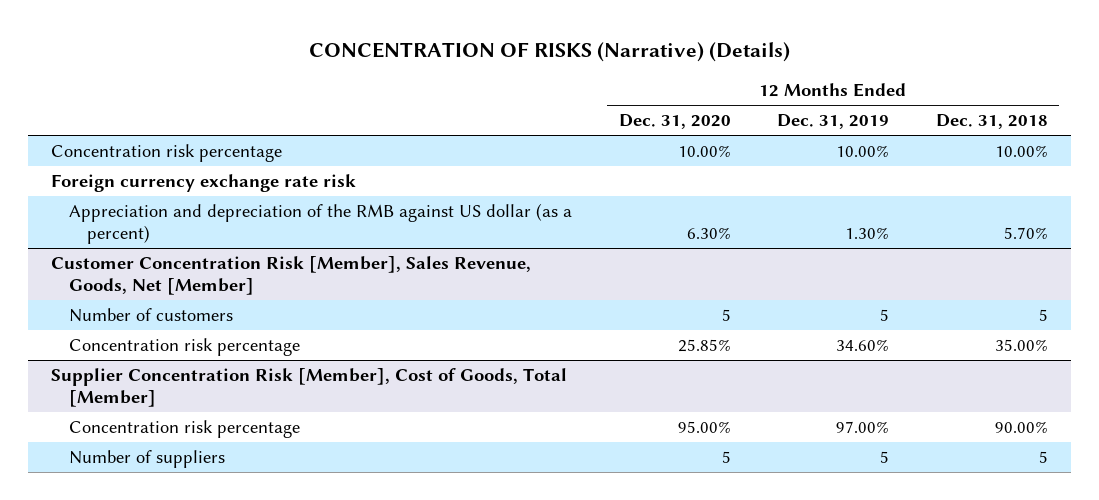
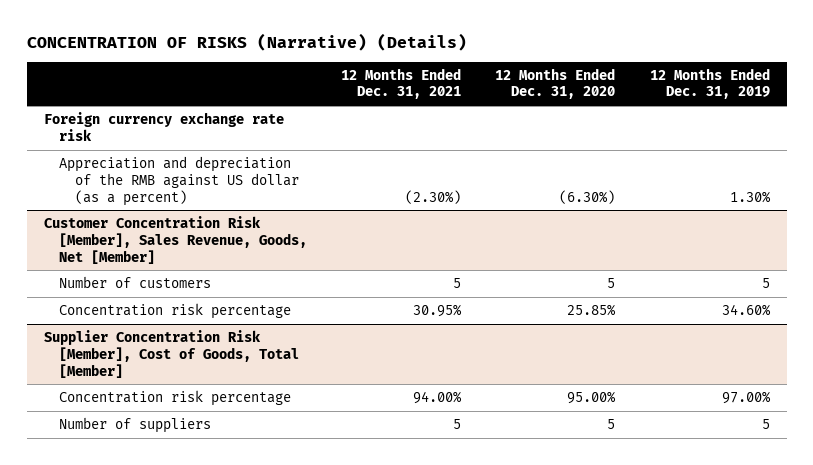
- | 12 Months Ended Dec. 31, 2020 | 12 Months Ended Dec. 31, 2019 | 12 Months Ended Dec. 31, 2018
+ | 12 Months Ended Dec. 31, 2021 | 12 Months Ended Dec. 31, 2020 | 12 Months Ended Dec. 31, 2019
- Concentration risk percentage | 10.00% | 10.00% | 10.00%
- Appreciation and depreciation of the RMB against US dollar (as a percent) | 6.30% | 1.30% | 5.70%
+ Appreciation and depreciation of the RMB against US dollar (as a percent) | (2.30%) | (6.30%) | 1.30%

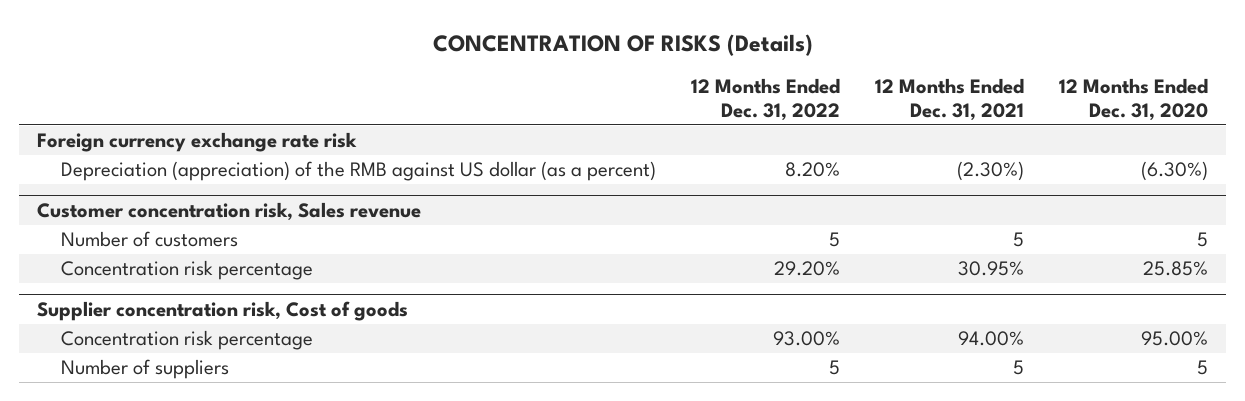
- CONCENTRATION OF RISKS (Narrative) (Details)
+ CONCENTRATION OF RISKS (Details)
- | 12 Months Ended Dec. 31, 2021 | 12 Months Ended Dec. 31, 2020 | 12 Months Ended Dec. 31, 2019
+ | 12 Months Ended Dec. 31, 2022 | 12 Months Ended Dec. 31, 2021 | 12 Months Ended Dec. 31, 2020
- Appreciation and depreciation of the RMB against US dollar (as a percent) | (2.30%) | (6.30%) | 1.30%
- Customer Concentration Risk [Member], Sales Revenue, Goods, Net [Member]
+ Depreciation (appreciation) of the RMB against US dollar (as a percent) | 8.20% | (2.30%) | (6.30%)
+ Customer concentration risk, Sales revenue
- Supplier Concentration Risk [Member], Cost of Goods, Total [Member]
+ Supplier concentration risk, Cost of goods

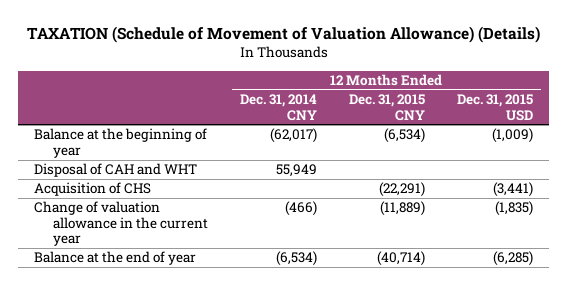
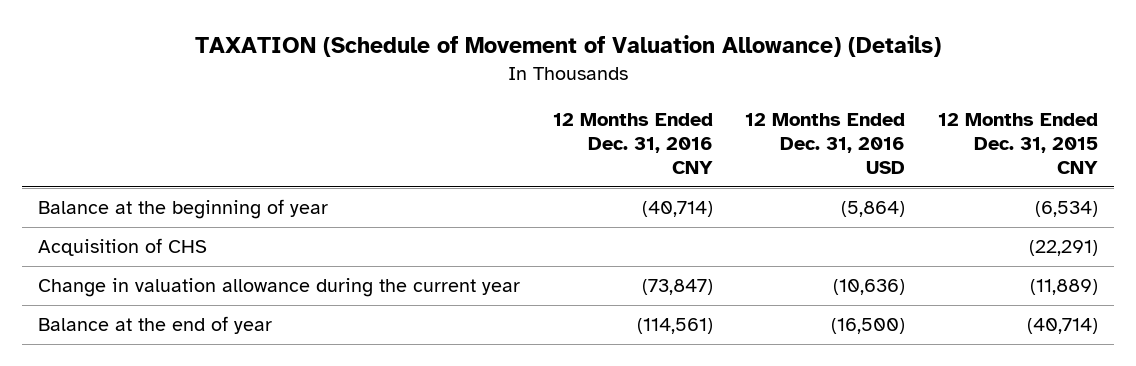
- | 12 Months Ended Dec. 31, 2014 CNY | 12 Months Ended Dec. 31, 2015 CNY | 12 Months Ended Dec. 31, 2015 USD
+ | 12 Months Ended Dec. 31, 2016 CNY | 12 Months Ended Dec. 31, 2016 USD | 12 Months Ended Dec. 31, 2015 CNY
- Disposal of CAH and WHT | 55,949 | |
- Change of valuation allowance in the current year | (466) | (11,889) | (1,835)
+ Change in valuation allowance during the current year | (73,847) | (10,636) | (11,889)

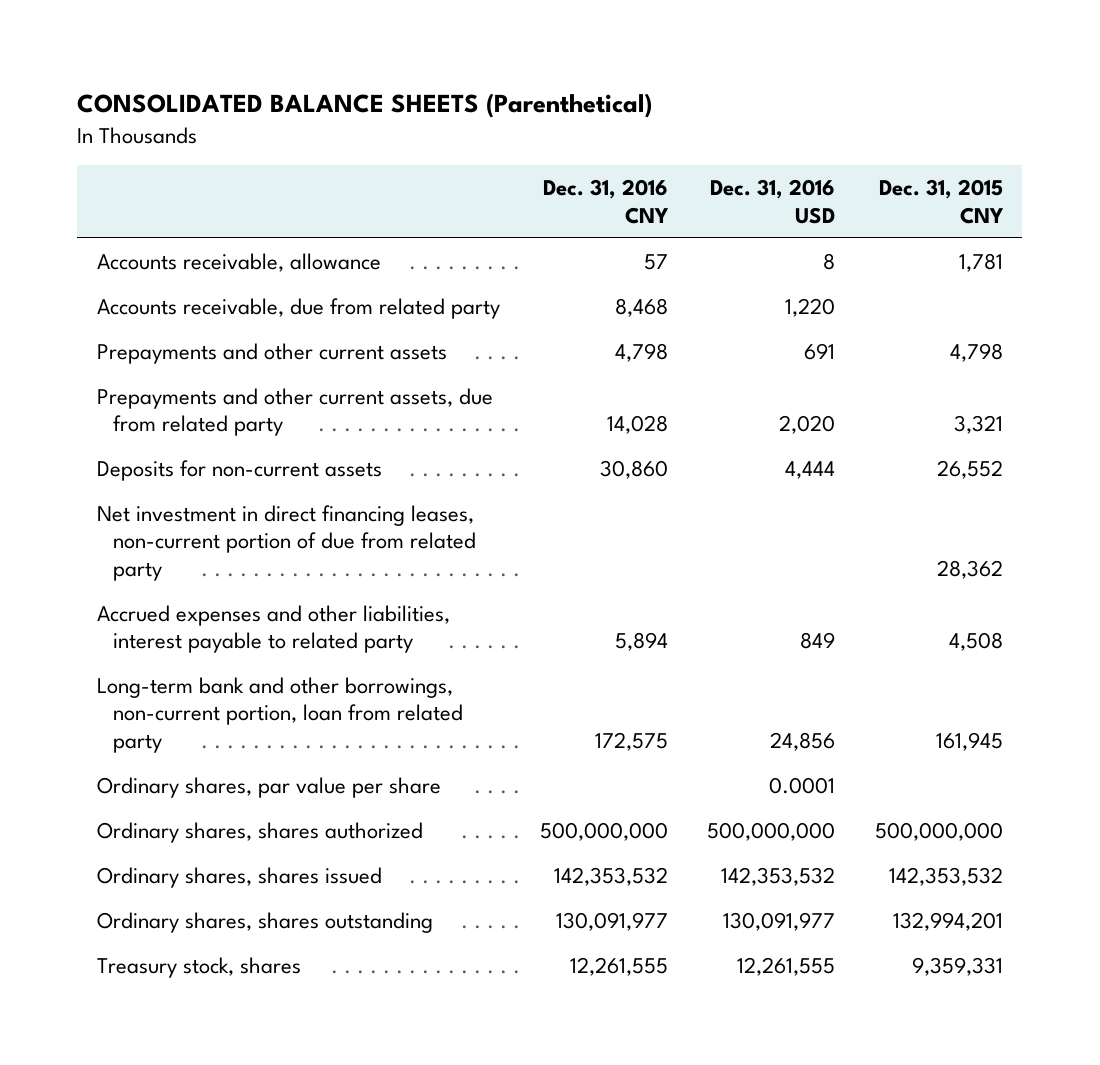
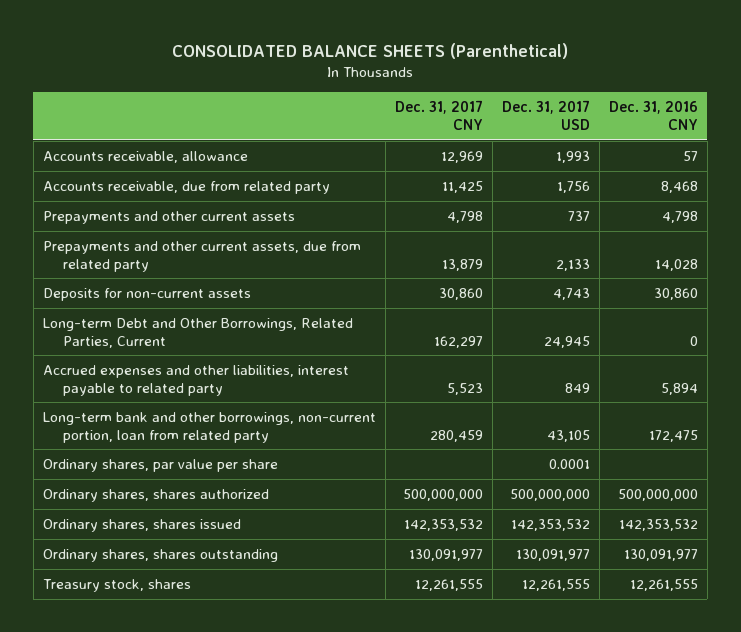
- | Dec. 31, 2016 CNY | Dec. 31, 2016 USD | Dec. 31, 2015 CNY
+ | Dec. 31, 2017 CNY | Dec. 31, 2017 USD | Dec. 31, 2016 CNY
- Net investment in direct financing leases, non-current portion of due from related party | | | 28,362
+ Long-term Debt and Other Borrowings, Related Parties, Current | 162,297 | 24,945 | 0
- Long-term bank and other borrowings, non-current portion, loan from related party | 172,575 | 24,856 | 161,945
+ Long-term bank and other borrowings, non-current portion, loan from related party | 280,459 | 43,105 | 172,475

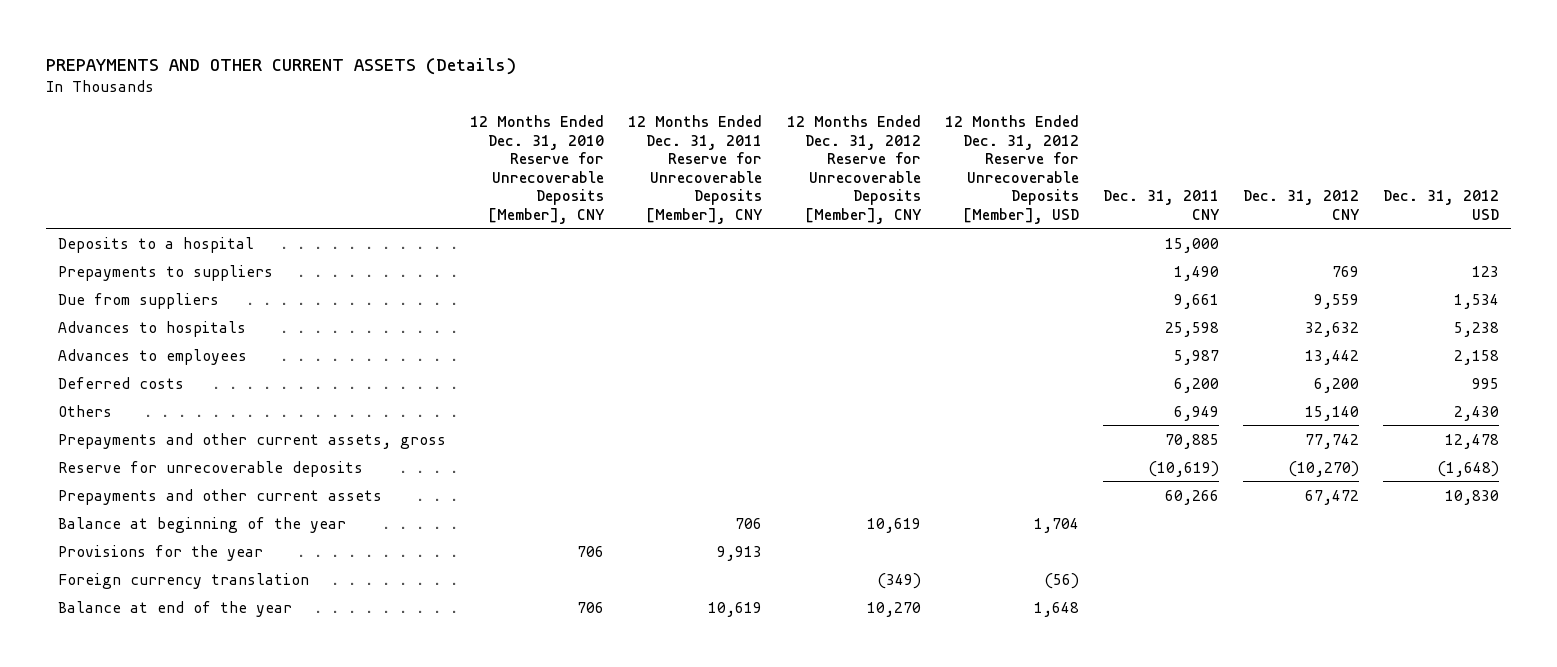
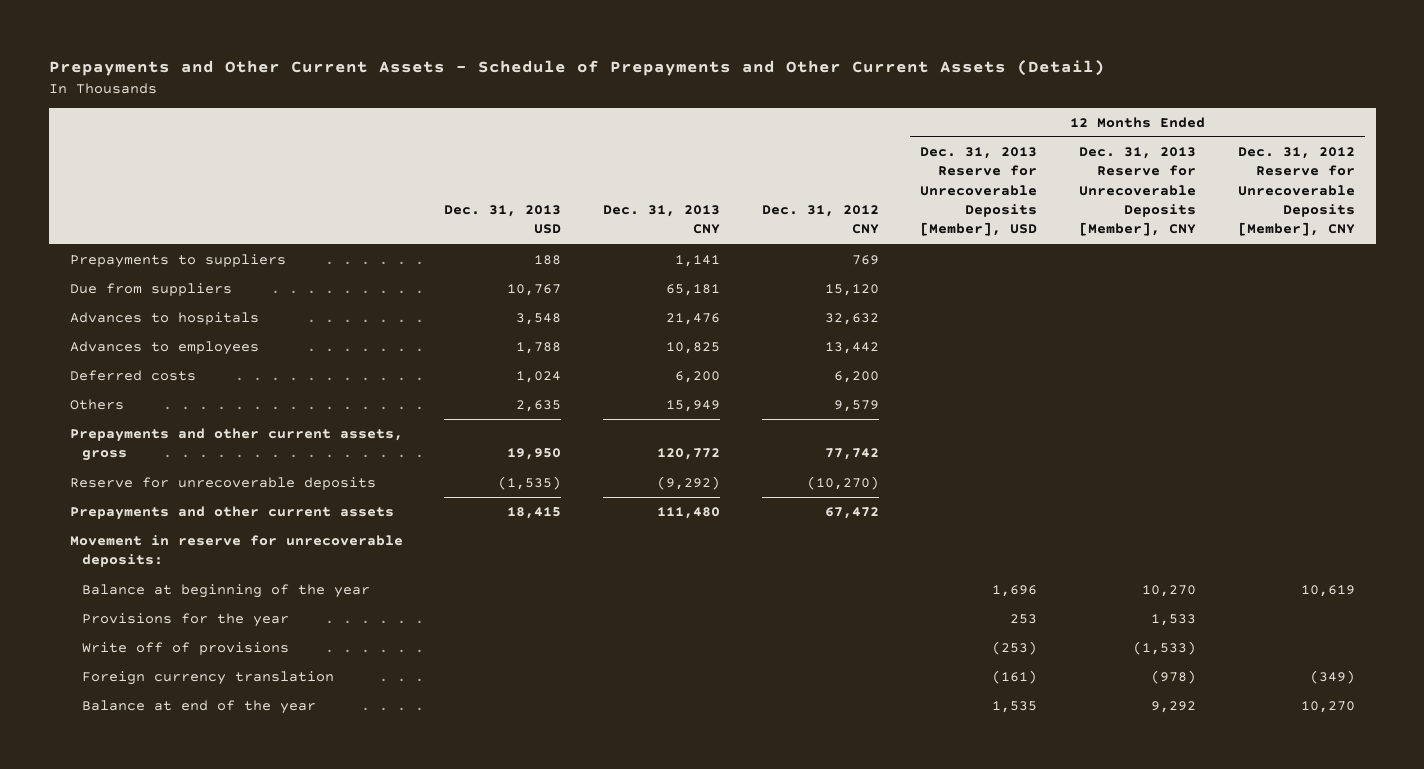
- PREPAYMENTS AND OTHER CURRENT ASSETS (Details)
+ Prepayments and Other Current Assets - Schedule of Prepayments and Other Current Assets (Detail)
- | 12 Months Ended Dec. 31, 2010 Reserve for Unrecoverable Deposits [Member], CNY | 12 Months Ended Dec. 31, 2011 Reserve for Unrecoverable Deposits [Member], CNY | 12 Months Ended Dec. 31, 2012 Reserve for Unrecoverable Deposits [Member], CNY | 12 Months Ended Dec. 31, 2012 Reserve for Unrecoverable Deposits [Member], USD | Dec. 31, 2011 CNY | Dec. 31, 2012 CNY | Dec. 31, 2012 USD
+ | Dec. 31, 2013 USD | Dec. 31, 2013 CNY | Dec. 31, 2012 CNY | 12 Months Ended Dec. 31, 2013 Reserve for Unrecoverable Deposits [Member], USD | 12 Months Ended Dec. 31, 2013 Reserve for Unrecoverable Deposits [Member], CNY | 12 Months Ended Dec. 31, 2012 Reserve for Unrecoverable Deposits [Member], CNY
- Deposits to a hospital | | | | | 15,000 | |
- Due from suppliers | | | | | 9,661 | 9,559 | 1,534
+ Due from suppliers | 10,767 | 65,181 | 15,120 | | |
- Others | | | | | 6,949 | 15,140 | 2,430
+ Others | 2,635 | 15,949 | 9,579 | | |
+ Movement in reserve for unrecoverable deposits:
+ Write off of provisions | | | | (253) | (1,533) |

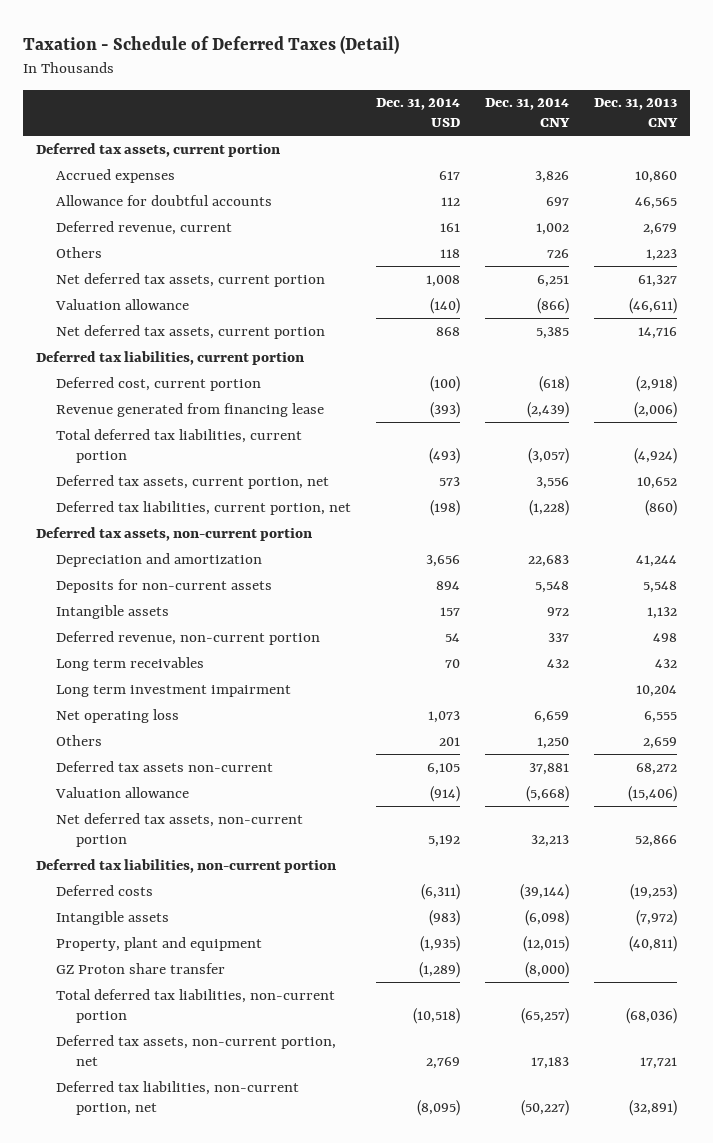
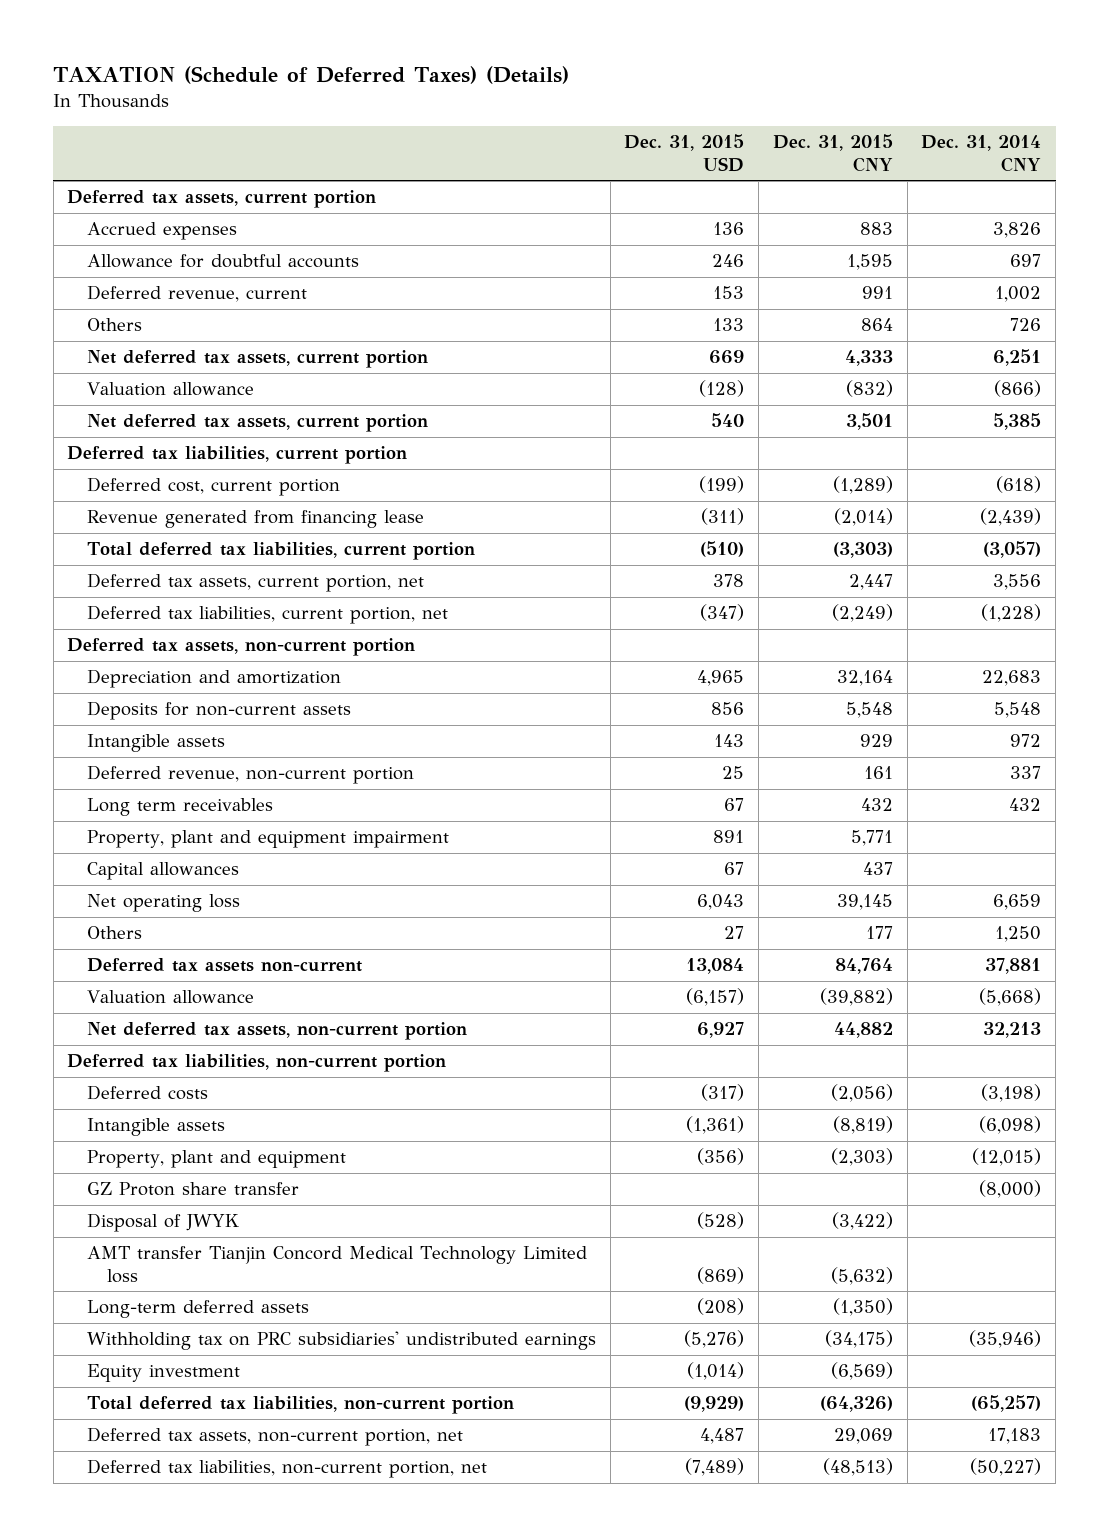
- Taxation - Schedule of Deferred Taxes (Detail)
+ TAXATION (Schedule of Deferred Taxes) (Details)
- | Dec. 31, 2014 USD | Dec. 31, 2014 CNY | Dec. 31, 2013 CNY
+ | Dec. 31, 2015 USD | Dec. 31, 2015 CNY | Dec. 31, 2014 CNY
- Long term investment impairment | | | 10,204
+ Property, plant and equipment impairment | 891 | 5,771 |
+ Capital allowances | 67 | 437 |
- Deferred costs | (6,311) | (39,144) | (19,253)
+ Deferred costs | (317) | (2,056) | (3,198)
+ Disposal of JWYK | (528) | (3,422) |
+ AMT transfer Tianjin Concord Medical Technology Limited loss | (869) | (5,632) |
+ Long-term deferred assets | (208) | (1,350) |
+ Withholding tax on PRC subsidiaries' undistributed earnings | (5,276) | (34,175) | (35,946)
+ Equity investment | (1,014) | (6,569) |

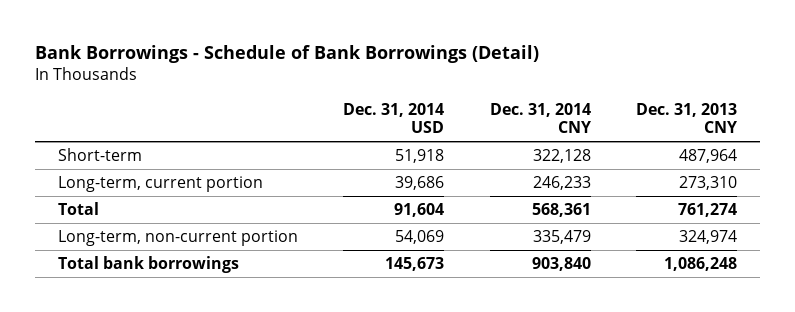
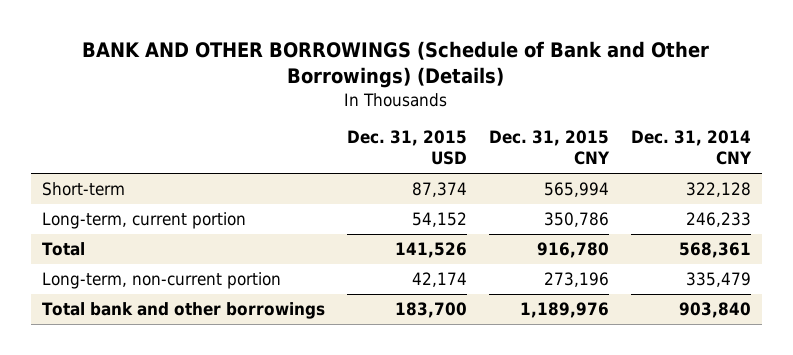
- Bank Borrowings - Schedule of Bank Borrowings (Detail)
+ BANK AND OTHER BORROWINGS (Schedule of Bank and Other Borrowings) (Details)
- | Dec. 31, 2014 USD | Dec. 31, 2014 CNY | Dec. 31, 2013 CNY
+ | Dec. 31, 2015 USD | Dec. 31, 2015 CNY | Dec. 31, 2014 CNY
- Total bank borrowings | 145,673 | 903,840 | 1,086,248
+ Total bank and other borrowings | 183,700 | 1,189,976 | 903,840

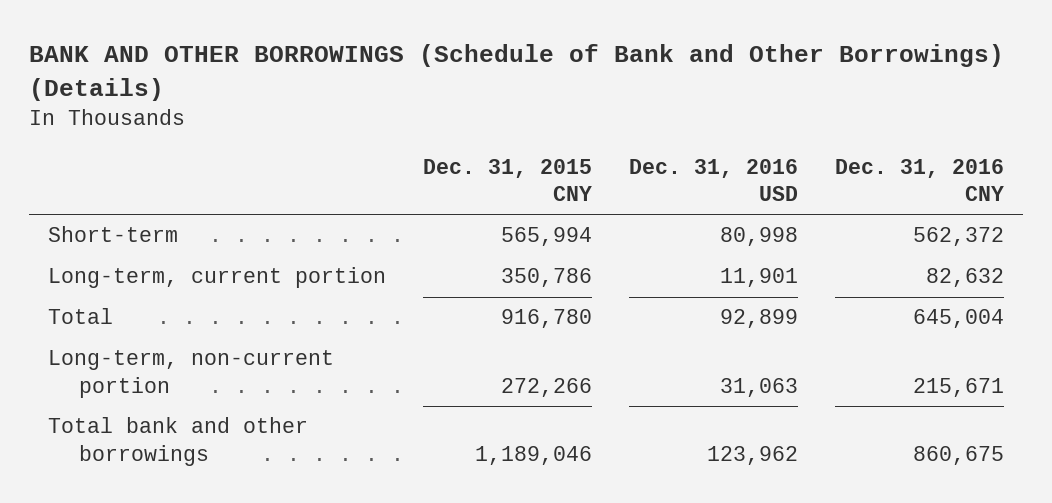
- | Dec. 31, 2015 USD | Dec. 31, 2015 CNY | Dec. 31, 2014 CNY
+ | Dec. 31, 2015 CNY | Dec. 31, 2016 USD | Dec. 31, 2016 CNY
- Long-term, non-current portion | 42,174 | 273,196 | 335,479
- Total bank and other borrowings | 183,700 | 1,189,976 | 903,840
+ Long-term, non-current portion | 272,266 | 31,063 | 215,671
+ Total bank and other borrowings | 1,189,046 | 123,962 | 860,675

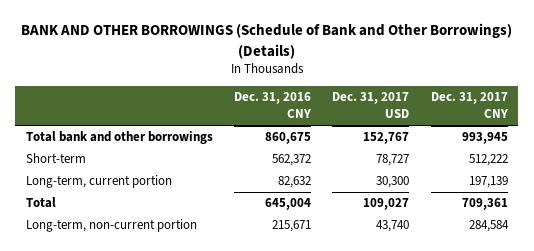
- | Dec. 31, 2015 CNY | Dec. 31, 2016 USD | Dec. 31, 2016 CNY
+ | Dec. 31, 2016 CNY | Dec. 31, 2017 USD | Dec. 31, 2017 CNY
moved up: Total bank and other borrowings | 860,675 | 152,767 | 993,945

